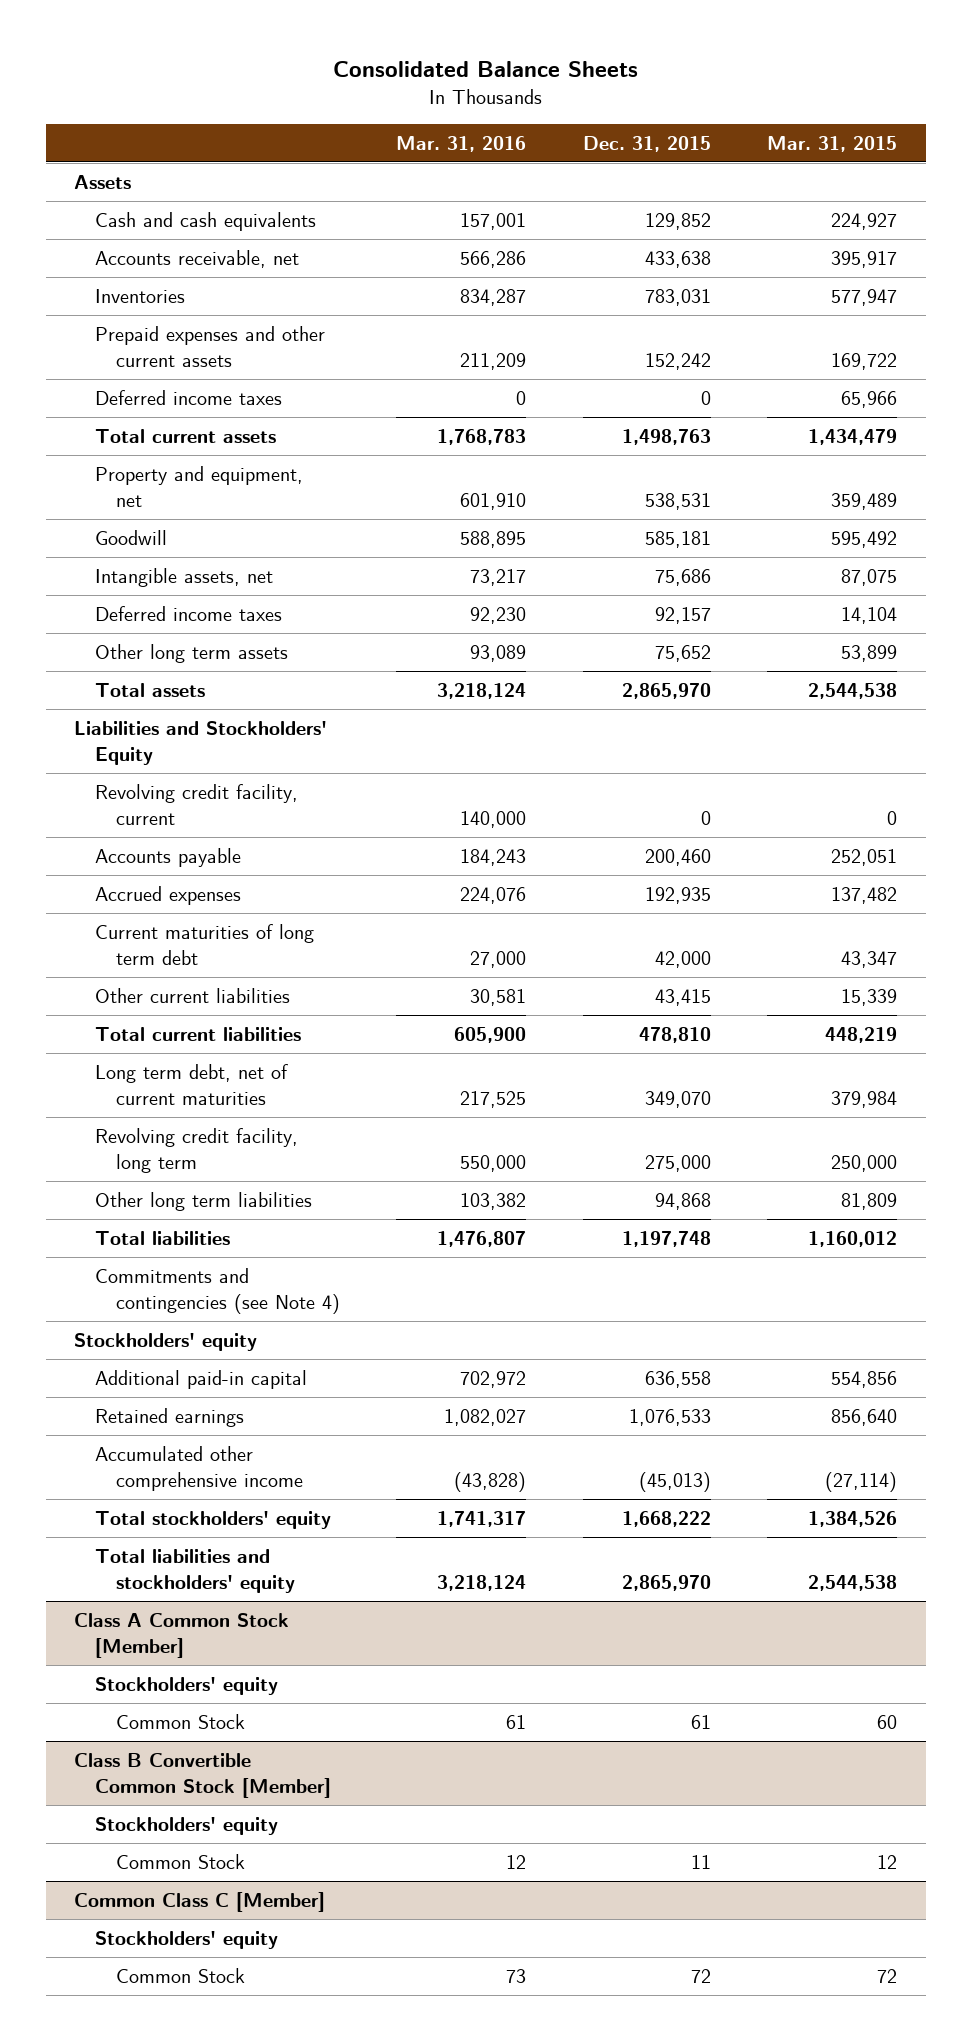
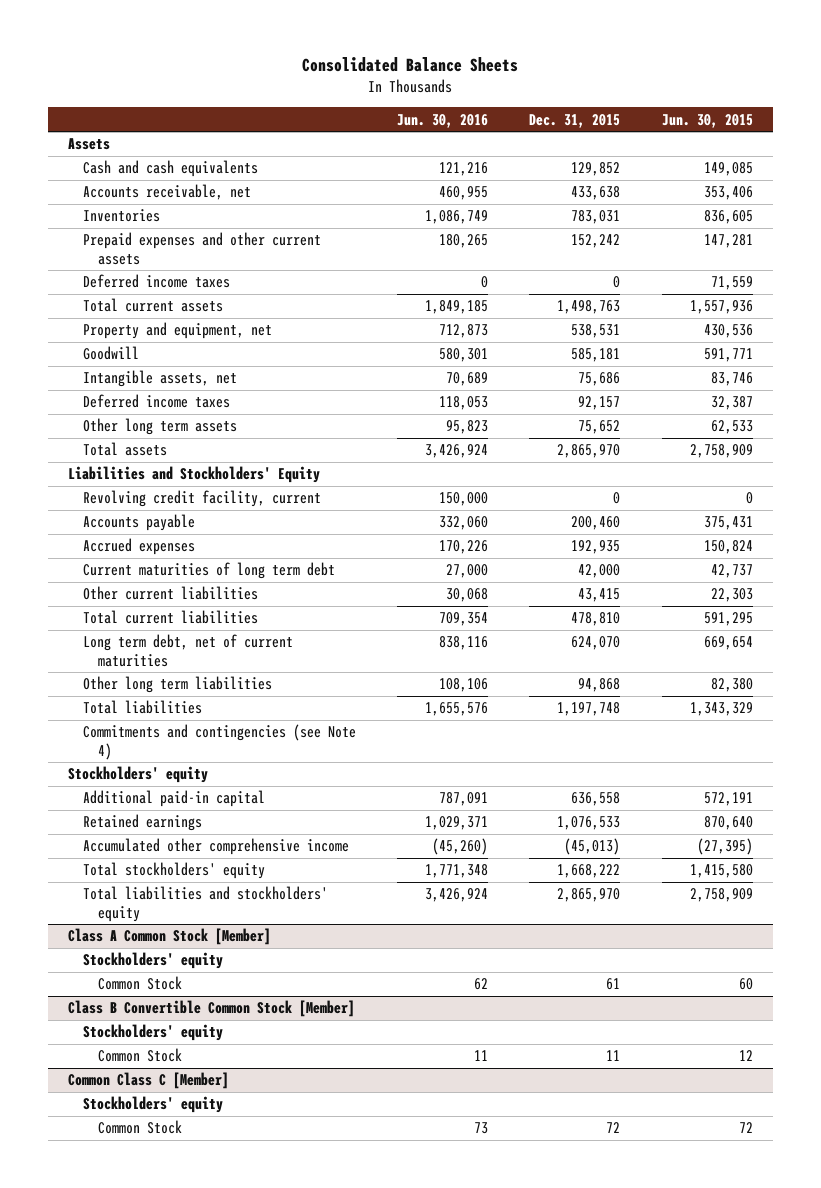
- | Mar. 31, 2016 | Dec. 31, 2015 | Mar. 31, 2015
+ | Jun. 30, 2016 | Dec. 31, 2015 | Jun. 30, 2015
- Long term debt, net of current maturities | 217,525 | 349,070 | 379,984
- Revolving credit facility, long term | 550,000 | 275,000 | 250,000
+ Long term debt, net of current maturities | 838,116 | 624,070 | 669,654

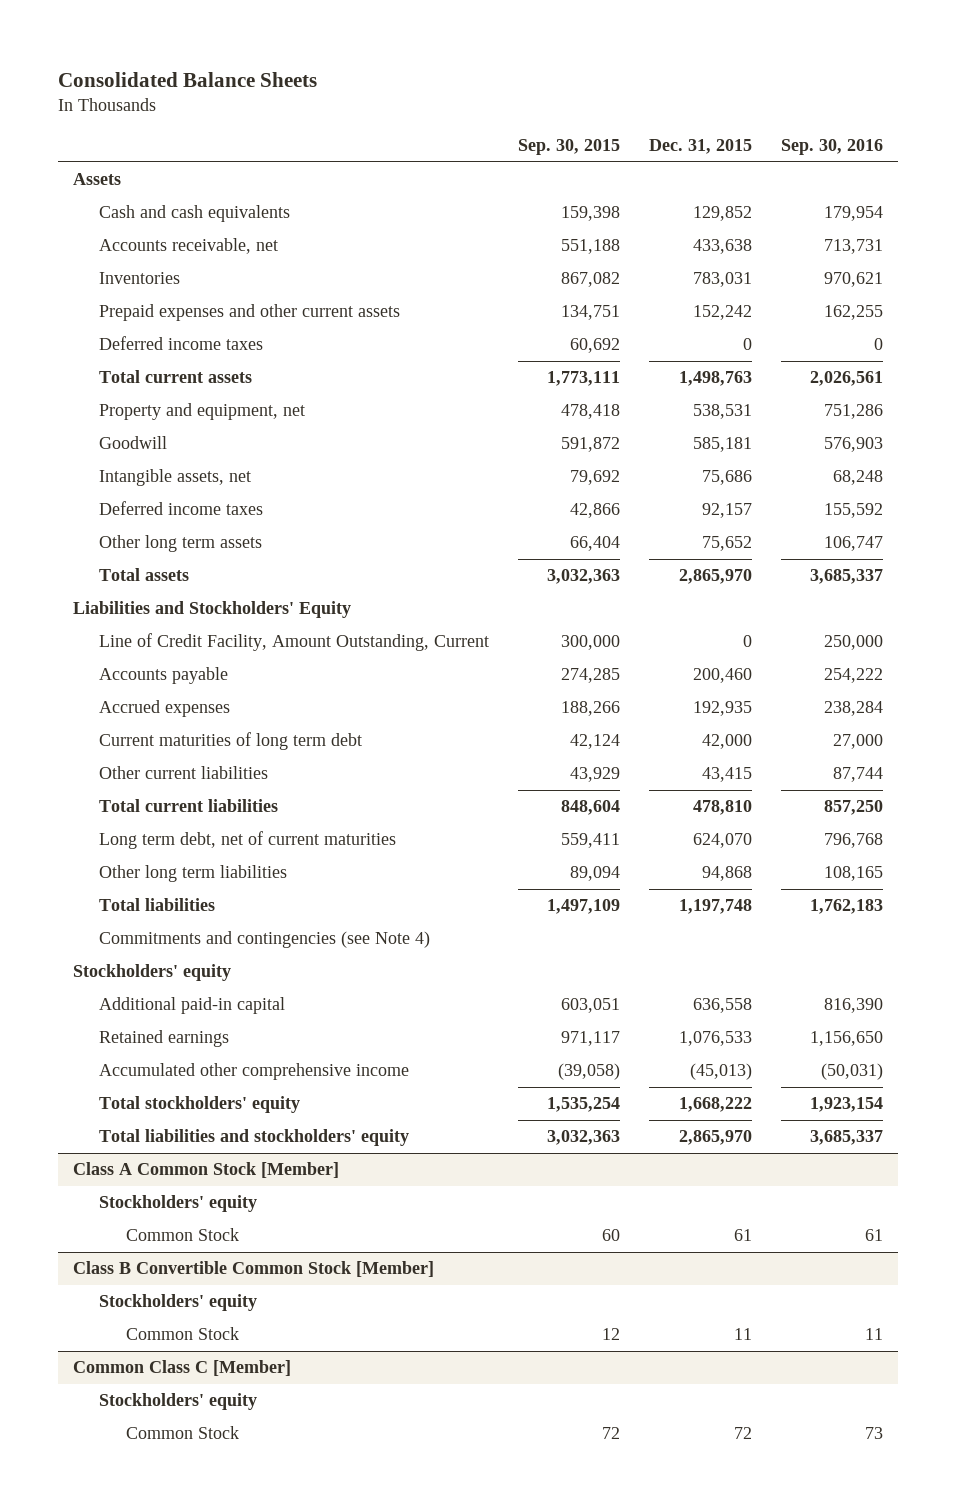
- | Jun. 30, 2016 | Dec. 31, 2015 | Jun. 30, 2015
+ | Sep. 30, 2015 | Dec. 31, 2015 | Sep. 30, 2016
- Revolving credit facility, current | 150,000 | 0 | 0
+ Line of Credit Facility, Amount Outstanding, Current | 300,000 | 0 | 250,000

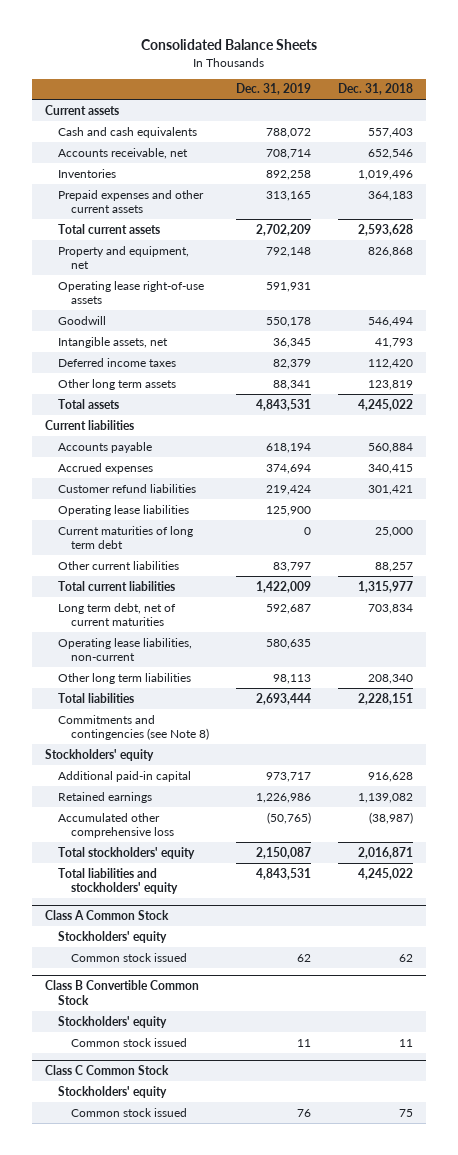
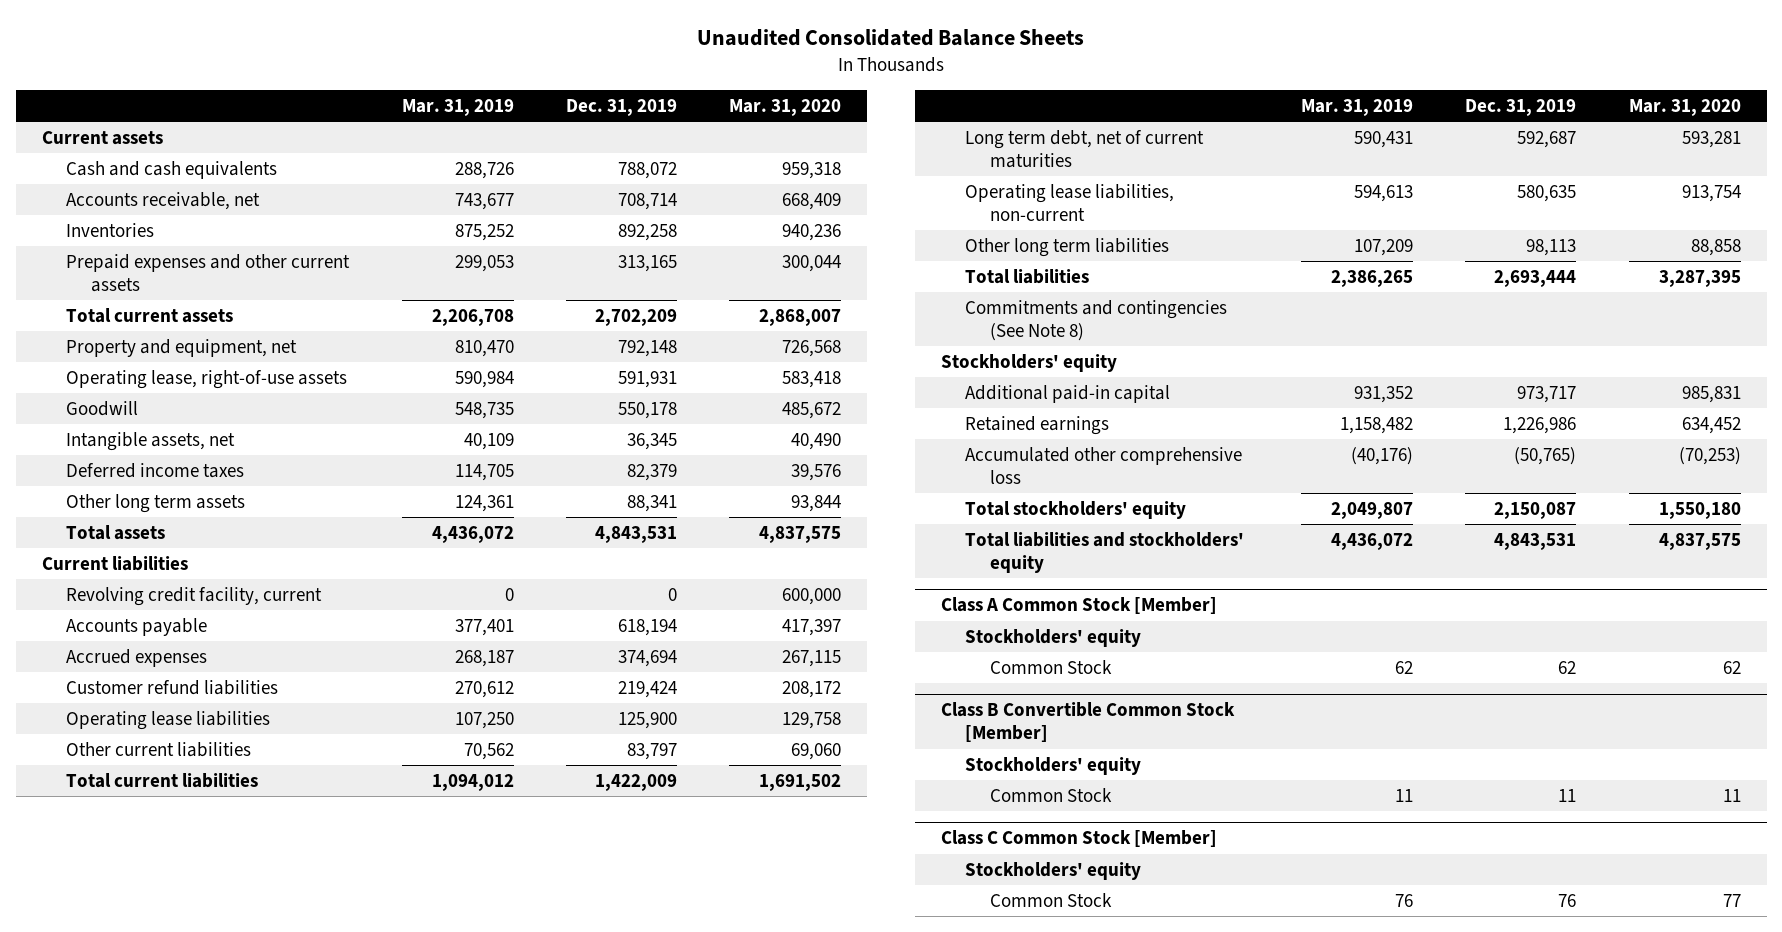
- Consolidated Balance Sheets
+ Unaudited Consolidated Balance Sheets
- | Dec. 31, 2019 | Dec. 31, 2018
+ | Mar. 31, 2019 | Dec. 31, 2019 | Mar. 31, 2020
- Operating lease right-of-use assets | 591,931 |
+ Operating lease, right-of-use assets | 590,984 | 591,931 | 583,418
+ Revolving credit facility, current | 0 | 0 | 600,000
- Current maturities of long term debt | 0 | 25,000
- Commitments and contingencies (see Note 8)
+ Commitments and contingencies (See Note 8)
- Class A Common Stock
+ Class A Common Stock [Member]
- Common stock issued | 62 | 62
- Class B Convertible Common Stock
+ Common Stock | 62 | 62 | 62
+ Class B Convertible Common Stock [Member]
- Common stock issued | 11 | 11
- Class C Common Stock
+ Common Stock | 11 | 11 | 11
+ Class C Common Stock [Member]
- Common stock issued | 76 | 75
+ Common Stock | 76 | 76 | 77

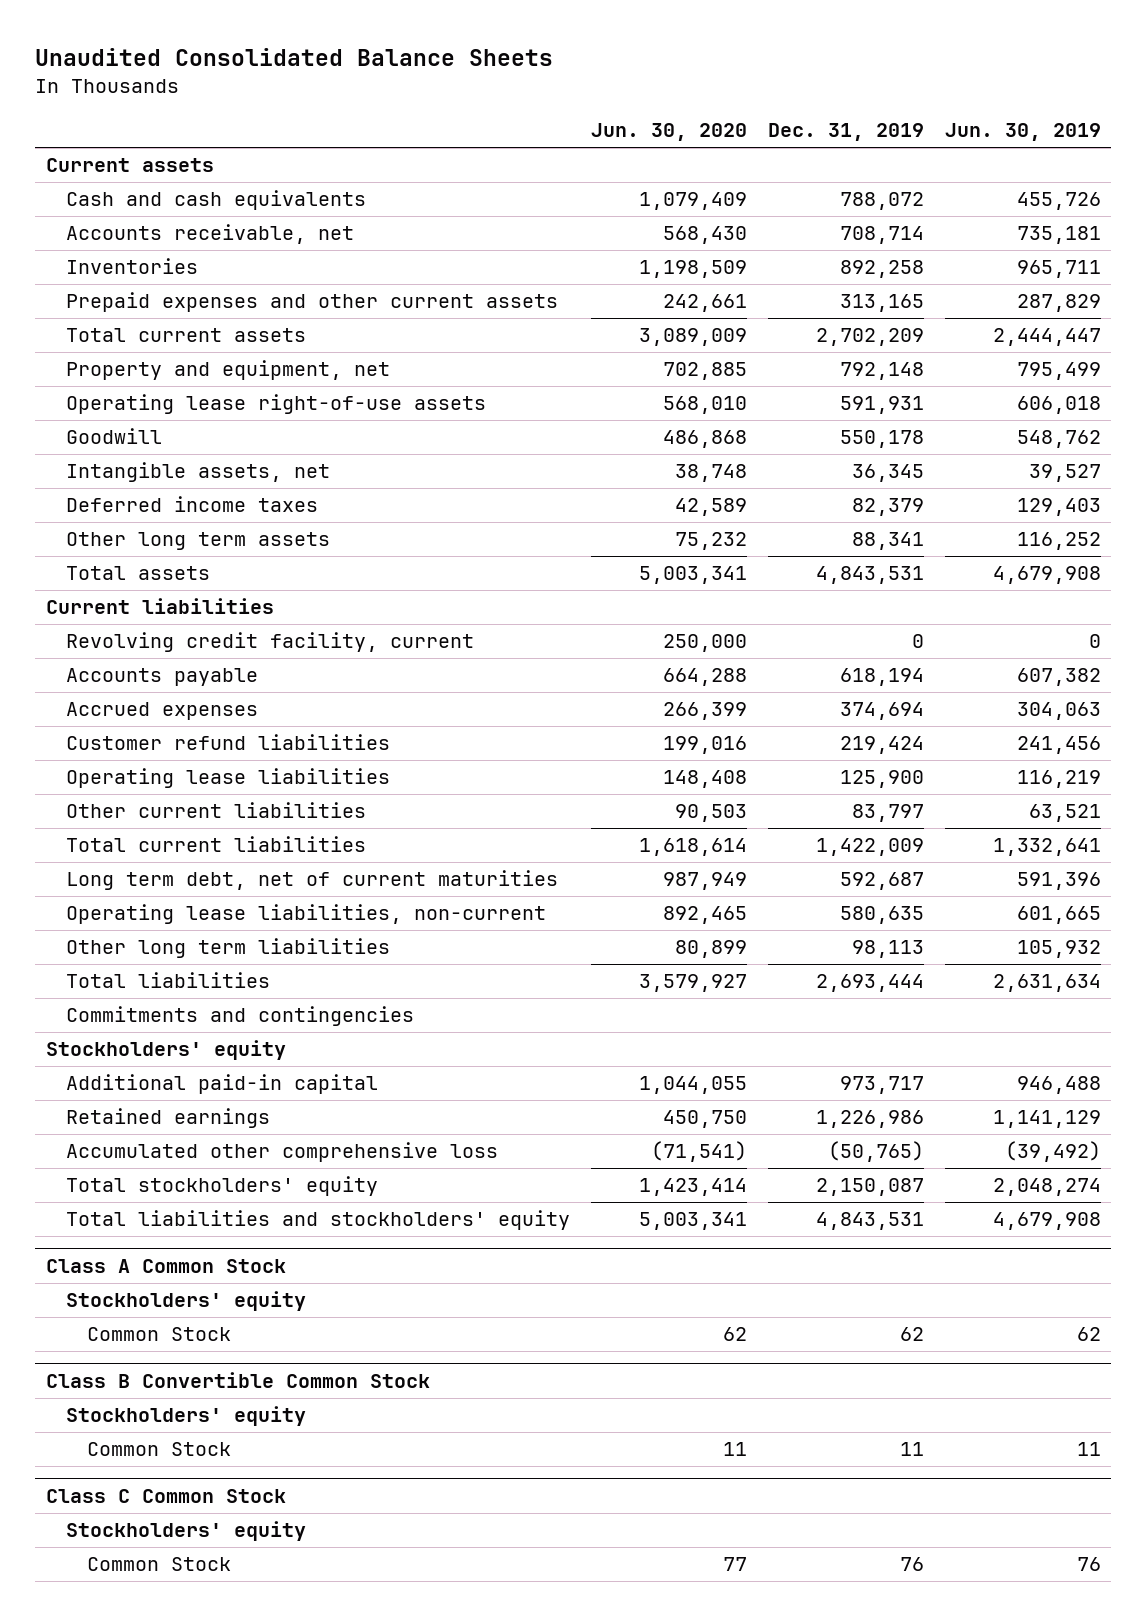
- | Mar. 31, 2019 | Dec. 31, 2019 | Mar. 31, 2020
+ | Jun. 30, 2020 | Dec. 31, 2019 | Jun. 30, 2019
- Operating lease, right-of-use assets | 590,984 | 591,931 | 583,418
+ Operating lease right-of-use assets | 568,010 | 591,931 | 606,018
- Commitments and contingencies (See Note 8)
+ Commitments and contingencies
- Class A Common Stock [Member]
+ Class A Common Stock
- Class B Convertible Common Stock [Member]
+ Class B Convertible Common Stock
- Class C Common Stock [Member]
+ Class C Common Stock

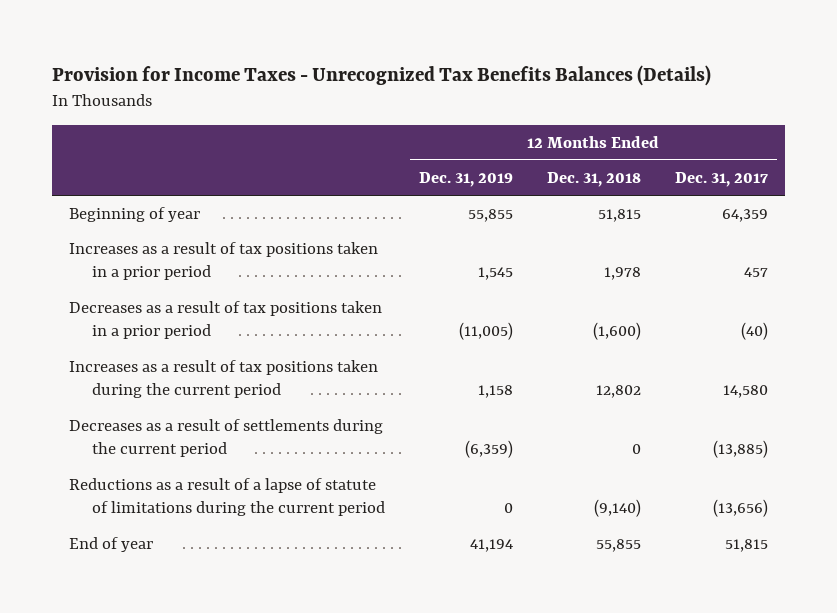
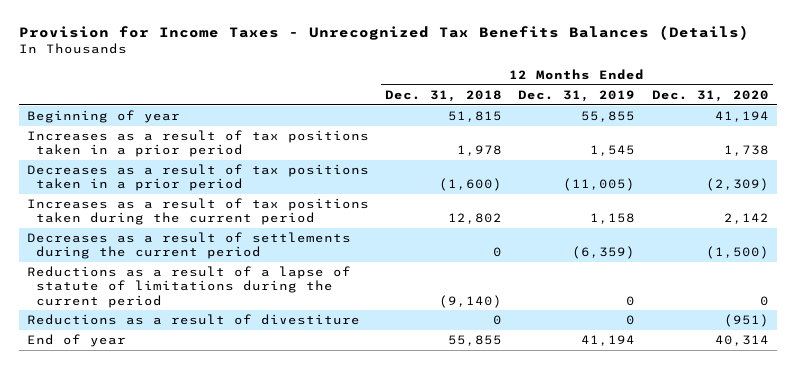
- | 12 Months Ended Dec. 31, 2019 | 12 Months Ended Dec. 31, 2018 | 12 Months Ended Dec. 31, 2017
+ | 12 Months Ended Dec. 31, 2018 | 12 Months Ended Dec. 31, 2019 | 12 Months Ended Dec. 31, 2020
+ Reductions as a result of divestiture | 0 | 0 | (951)

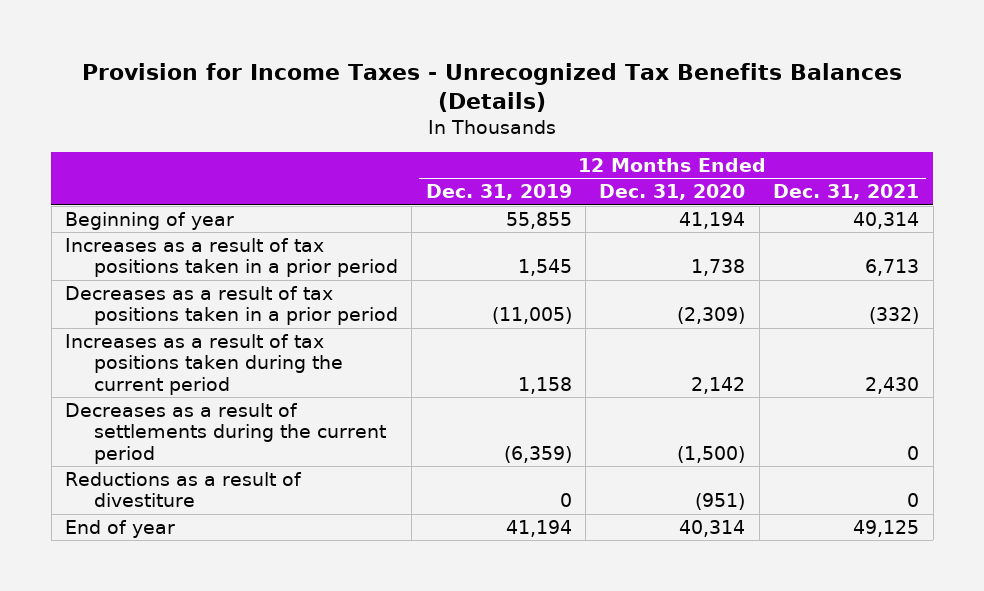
- | 12 Months Ended Dec. 31, 2018 | 12 Months Ended Dec. 31, 2019 | 12 Months Ended Dec. 31, 2020
+ | 12 Months Ended Dec. 31, 2019 | 12 Months Ended Dec. 31, 2020 | 12 Months Ended Dec. 31, 2021
- Reductions as a result of a lapse of statute of limitations during the current period | (9,140) | 0 | 0

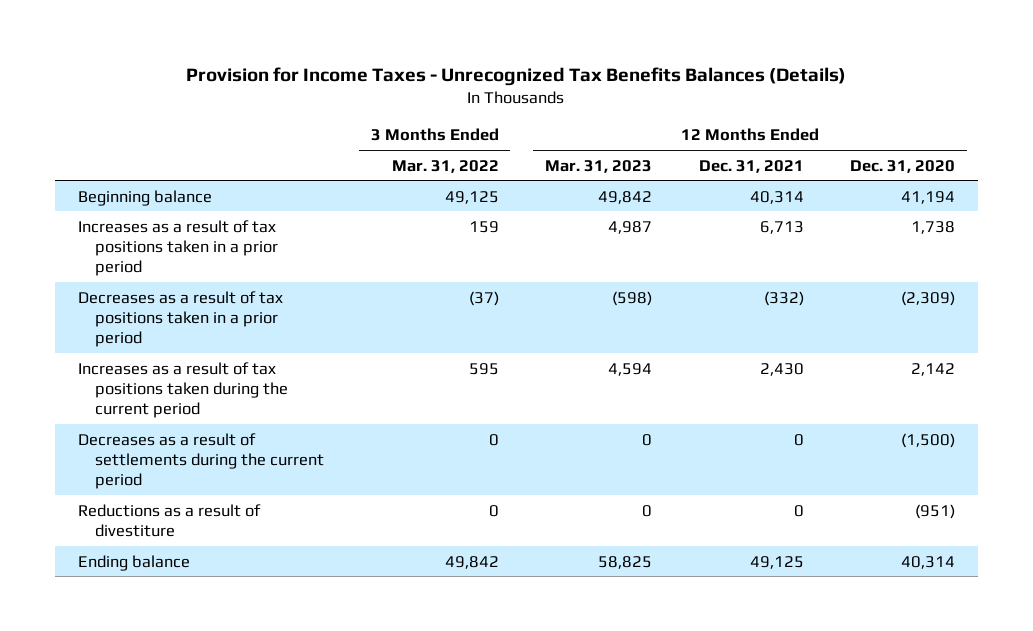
- | 12 Months Ended Dec. 31, 2019 | 12 Months Ended Dec. 31, 2020 | 12 Months Ended Dec. 31, 2021
+ | 3 Months Ended Mar. 31, 2022 | 12 Months Ended Mar. 31, 2023 | 12 Months Ended Dec. 31, 2021 | 12 Months Ended Dec. 31, 2020
- Beginning of year | 55,855 | 41,194 | 40,314
+ Beginning balance | 49,125 | 49,842 | 40,314 | 41,194
- End of year | 41,194 | 40,314 | 49,125
+ Ending balance | 49,842 | 58,825 | 49,125 | 40,314

